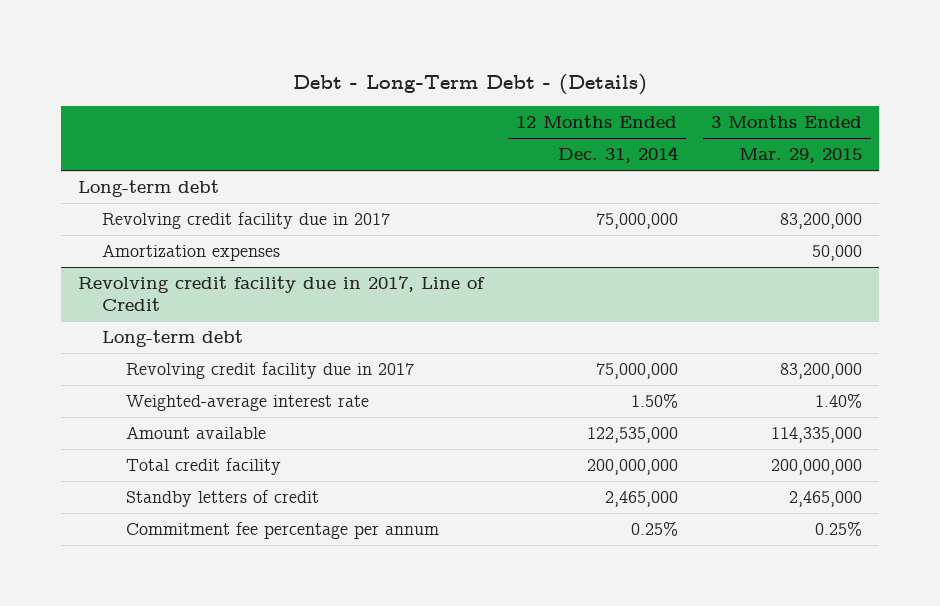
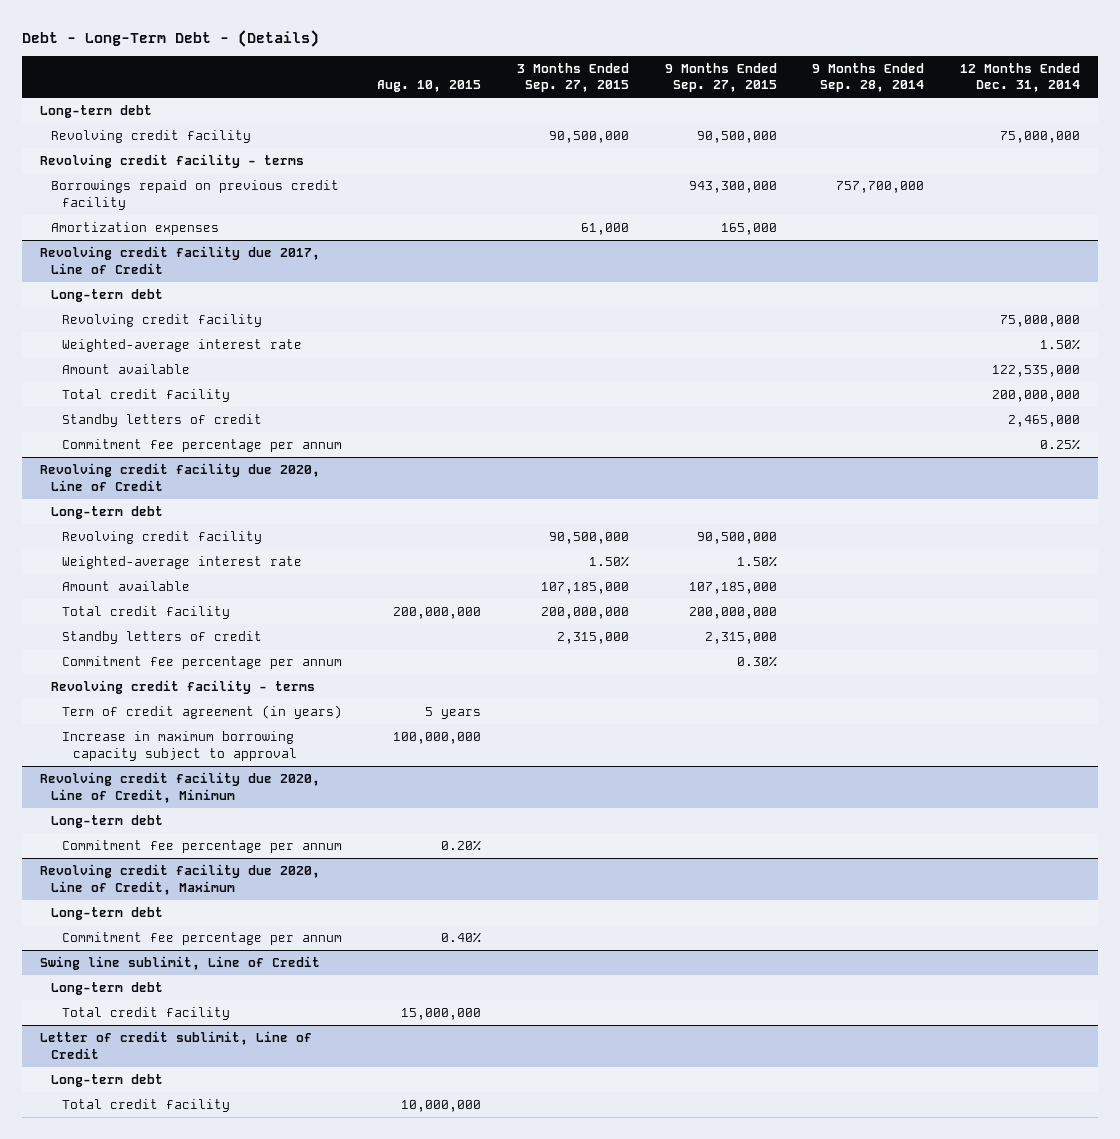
- | 12 Months Ended Dec. 31, 2014 | 3 Months Ended Mar. 29, 2015
+ | Aug. 10, 2015 | 3 Months Ended Sep. 27, 2015 | 9 Months Ended Sep. 27, 2015 | 9 Months Ended Sep. 28, 2014 | 12 Months Ended Dec. 31, 2014
- Revolving credit facility due in 2017 | 75,000,000 | 83,200,000
+ Revolving credit facility | | 90,500,000 | 90,500,000 | | 75,000,000
+ Revolving credit facility - terms
+ Borrowings repaid on previous credit facility | | | 943,300,000 | 757,700,000 |
- Revolving credit facility due in 2017, Line of Credit
+ Revolving credit facility due 2017, Line of Credit
- Revolving credit facility due in 2017 | 75,000,000 | 83,200,000
+ Revolving credit facility | | | | | 75,000,000
+ Revolving credit facility due 2020, Line of Credit
+ Long-term debt
+ Revolving credit facility | | 90,500,000 | 90,500,000 | |
+ Weighted-average interest rate | | 1.50% | 1.50% | |
+ Amount available | | 107,185,000 | 107,185,000 | |
+ Total credit facility | 200,000,000 | 200,000,000 | 200,000,000 | |
+ Standby letters of credit | | 2,315,000 | 2,315,000 | |
+ Commitment fee percentage per annum | | | 0.30% | |
+ Revolving credit facility - terms
+ Term of credit agreement (in years) | 5 years | | | |
+ Increase in maximum borrowing capacity subject to approval | 100,000,000 | | | |
+ Revolving credit facility due 2020, Line of Credit, Minimum
+ Long-term debt
+ Commitment fee percentage per annum | 0.20% | | | |
+ Revolving credit facility due 2020, Line of Credit, Maximum
+ Long-term debt
+ Commitment fee percentage per annum | 0.40% | | | |
+ Swing line sublimit, Line of Credit
+ Long-term debt
+ Total credit facility | 15,000,000 | | | |
+ Letter of credit sublimit, Line of Credit
+ Long-term debt
+ Total credit facility | 10,000,000 | | | |

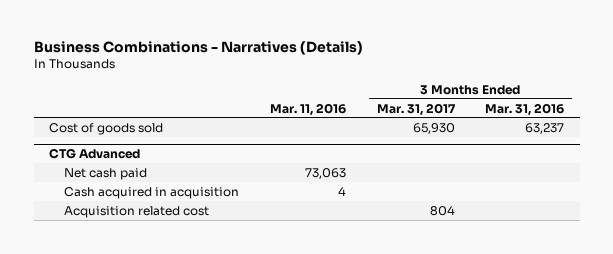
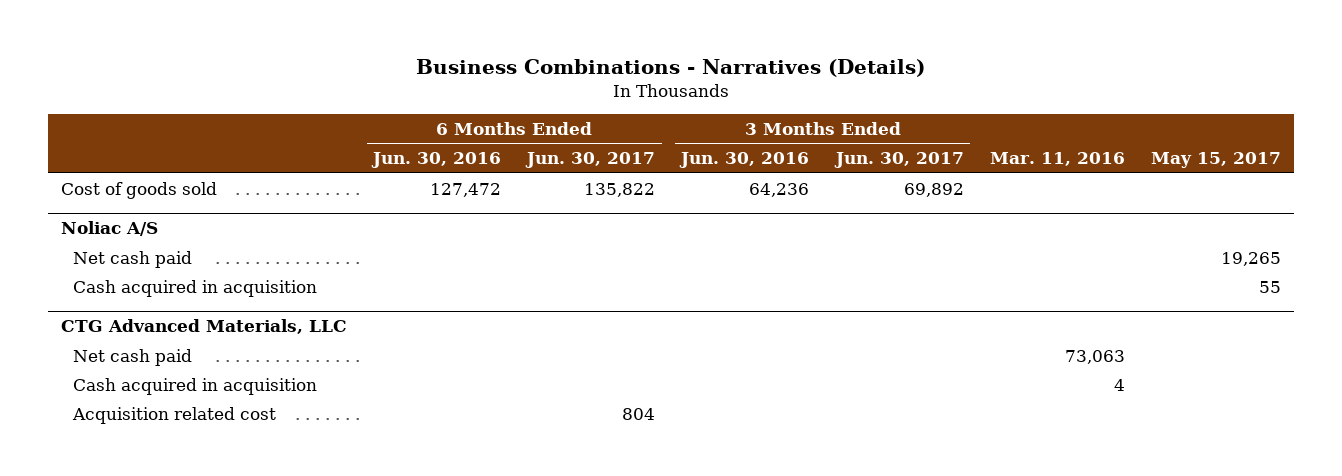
- | Mar. 11, 2016 | 3 Months Ended Mar. 31, 2017 | 3 Months Ended Mar. 31, 2016
+ | 6 Months Ended Jun. 30, 2016 | 6 Months Ended Jun. 30, 2017 | 3 Months Ended Jun. 30, 2016 | 3 Months Ended Jun. 30, 2017 | Mar. 11, 2016 | May 15, 2017
- CTG Advanced
+ Noliac A/S
+ Net cash paid | | | | | | 19,265
+ Cash acquired in acquisition | | | | | | 55
+ CTG Advanced Materials, LLC

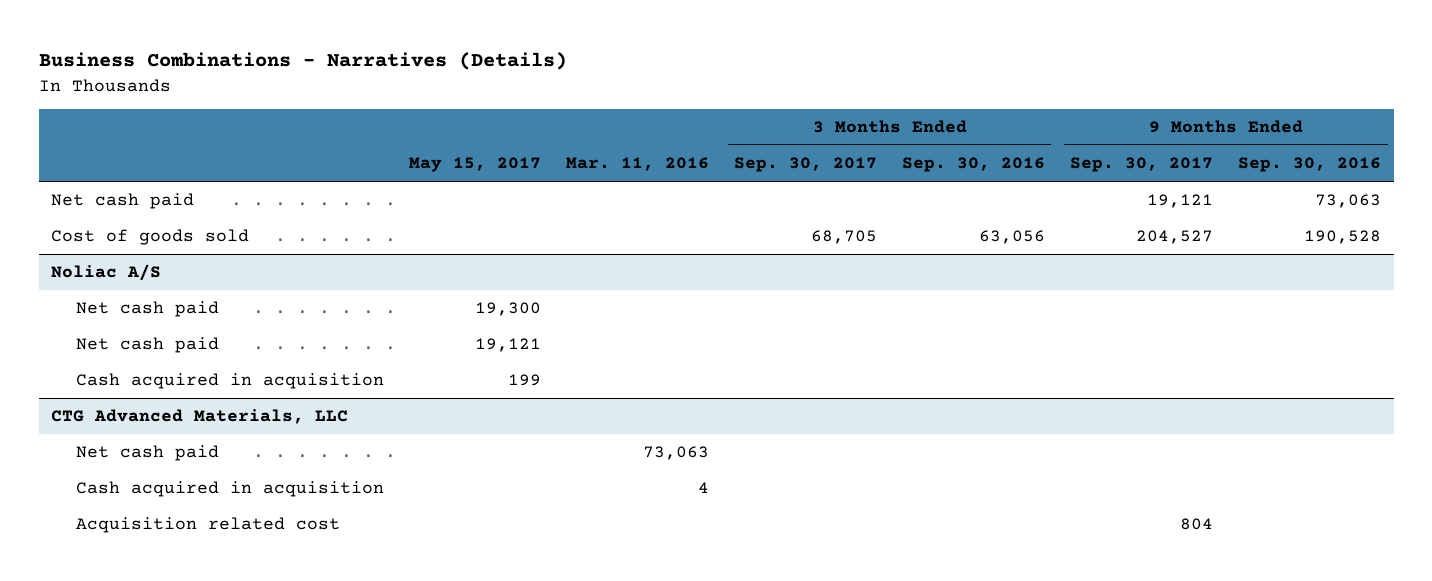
- | 6 Months Ended Jun. 30, 2016 | 6 Months Ended Jun. 30, 2017 | 3 Months Ended Jun. 30, 2016 | 3 Months Ended Jun. 30, 2017 | Mar. 11, 2016 | May 15, 2017
+ | May 15, 2017 | Mar. 11, 2016 | 3 Months Ended Sep. 30, 2017 | 3 Months Ended Sep. 30, 2016 | 9 Months Ended Sep. 30, 2017 | 9 Months Ended Sep. 30, 2016
+ Net cash paid | | | | | 19,121 | 73,063
@ Noliac A/S
- Net cash paid | | | | | | 19,265
- Cash acquired in acquisition | | | | | | 55
+ Net cash paid | 19,300 | | | | |
+ Net cash paid | 19,121 | | | | |
+ Cash acquired in acquisition | 199 | | | | |

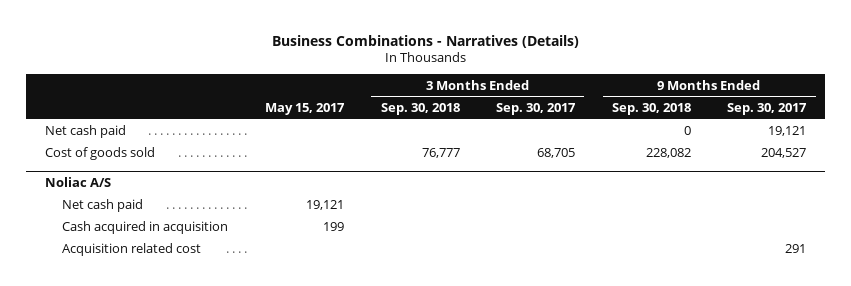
- | May 15, 2017 | Mar. 11, 2016 | 3 Months Ended Sep. 30, 2017 | 3 Months Ended Sep. 30, 2016 | 9 Months Ended Sep. 30, 2017 | 9 Months Ended Sep. 30, 2016
+ | May 15, 2017 | 3 Months Ended Sep. 30, 2018 | 3 Months Ended Sep. 30, 2017 | 9 Months Ended Sep. 30, 2018 | 9 Months Ended Sep. 30, 2017
@ Noliac A/S
- Net cash paid | 19,300 | | | | |
- CTG Advanced Materials, LLC
- Net cash paid | | 73,063 | | | |
- Cash acquired in acquisition | | 4 | | | |
- Acquisition related cost | | | | | 804 |
@ Noliac A/S
+ Acquisition related cost | | | | | 291

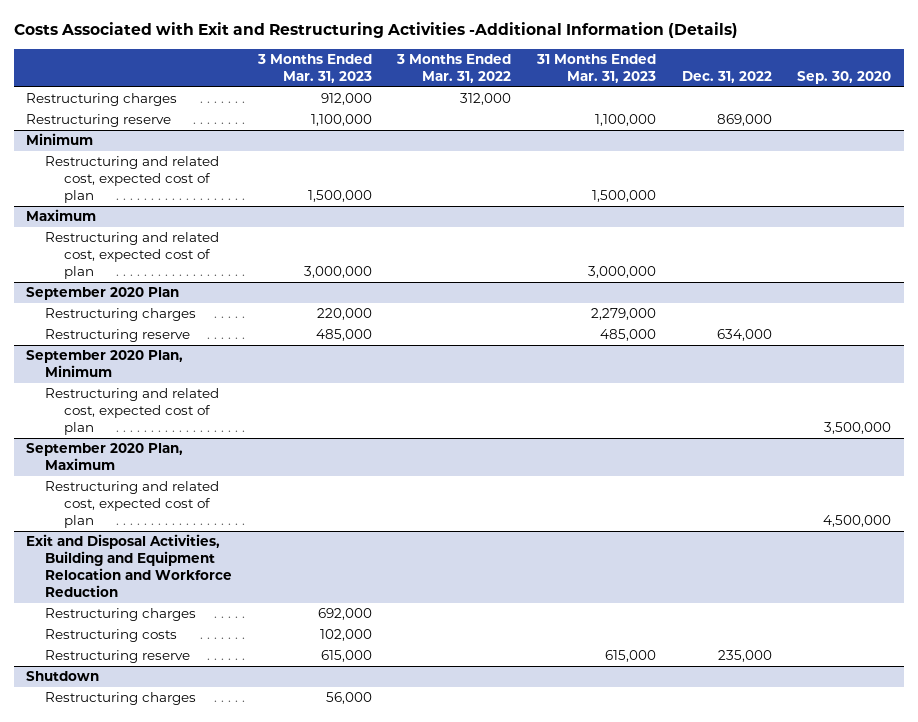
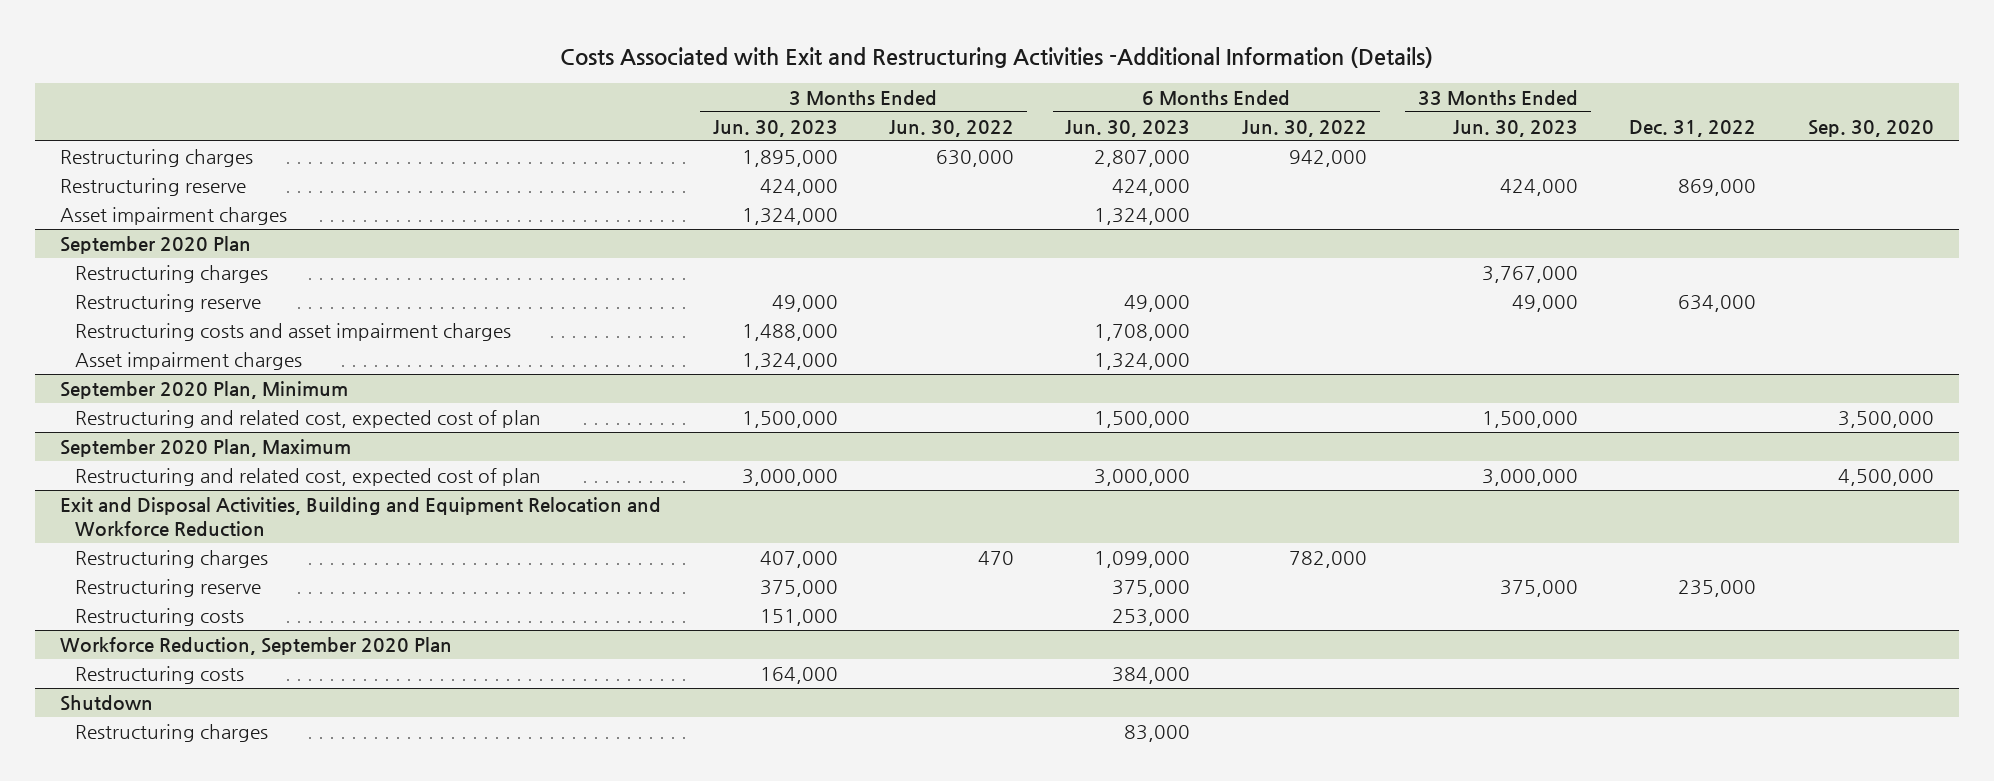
- | 3 Months Ended Mar. 31, 2023 | 3 Months Ended Mar. 31, 2022 | 31 Months Ended Mar. 31, 2023 | Dec. 31, 2022 | Sep. 30, 2020
+ | 3 Months Ended Jun. 30, 2023 | 3 Months Ended Jun. 30, 2022 | 6 Months Ended Jun. 30, 2023 | 6 Months Ended Jun. 30, 2022 | 33 Months Ended Jun. 30, 2023 | Dec. 31, 2022 | Sep. 30, 2020
- Minimum
- Restructuring and related cost, expected cost of plan | 1,500,000 | | 1,500,000 | |
- Maximum
- Restructuring and related cost, expected cost of plan | 3,000,000 | | 3,000,000 | |
+ Asset impairment charges | 1,324,000 | | 1,324,000 | | | |
@ September 2020 Plan
+ Restructuring costs and asset impairment charges | 1,488,000 | | 1,708,000 | | | |
+ Asset impairment charges | 1,324,000 | | 1,324,000 | | | |
@ Exit and Disposal Activities, Building and Equipment Relocation and Workforce Reduction
moved down: Restructuring costs | 151,000 | | 253,000 | | | |
+ Workforce Reduction, September 2020 Plan
+ Restructuring costs | 164,000 | | 384,000 | | | |

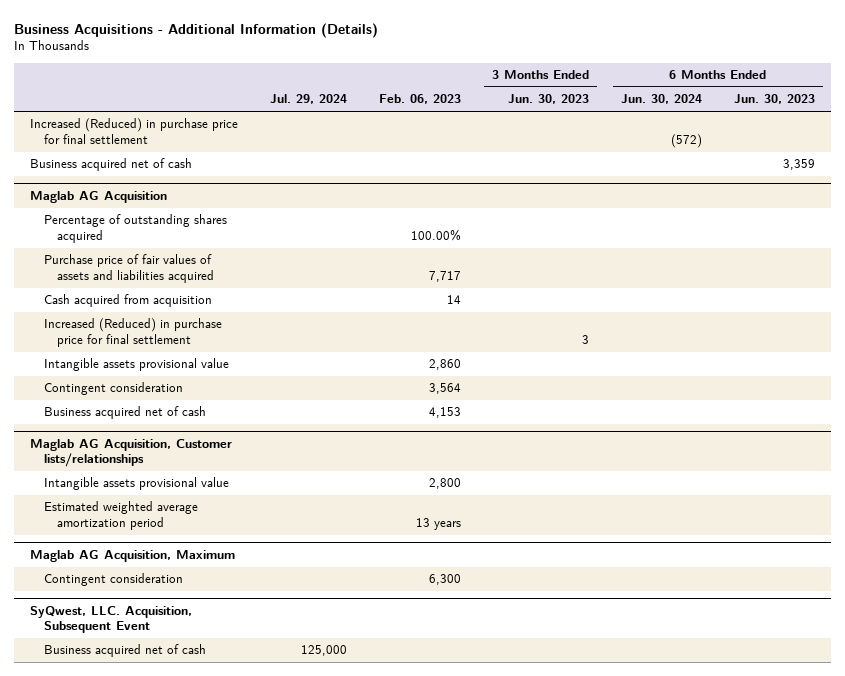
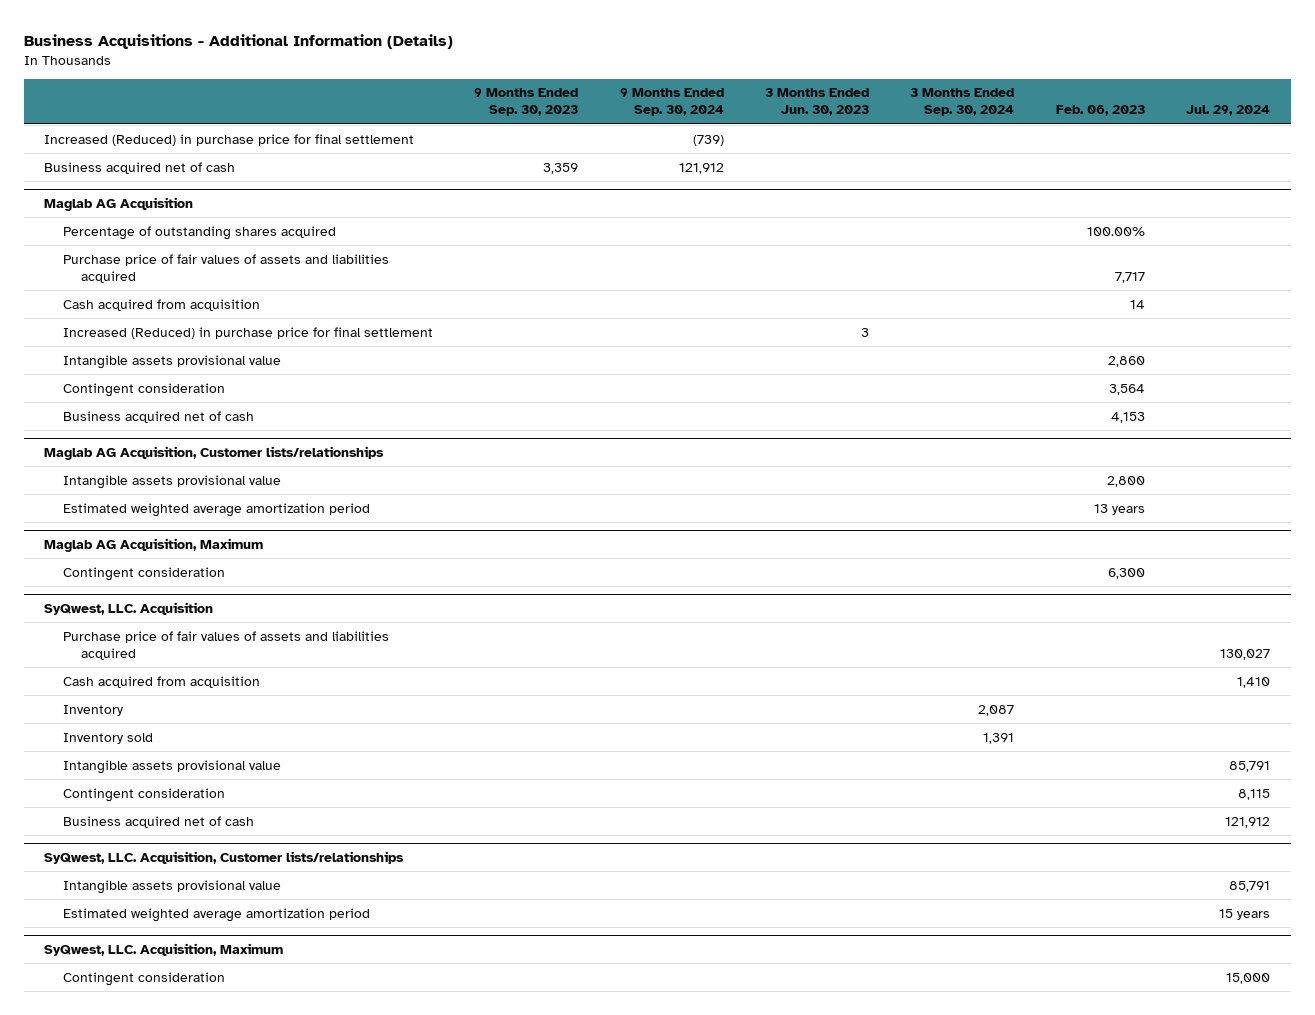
- | Jul. 29, 2024 | Feb. 06, 2023 | 3 Months Ended Jun. 30, 2023 | 6 Months Ended Jun. 30, 2024 | 6 Months Ended Jun. 30, 2023
+ | 9 Months Ended Sep. 30, 2023 | 9 Months Ended Sep. 30, 2024 | 3 Months Ended Jun. 30, 2023 | 3 Months Ended Sep. 30, 2024 | Feb. 06, 2023 | Jul. 29, 2024
- SyQwest, LLC. Acquisition, Subsequent Event
- Business acquired net of cash | 125,000 | | | |
+ SyQwest, LLC. Acquisition
+ Purchase price of fair values of assets and liabilities acquired | | | | | | 130,027
+ Cash acquired from acquisition | | | | | | 1,410
+ Inventory | | | | 2,087 | |
+ Inventory sold | | | | 1,391 | |
+ Intangible assets provisional value | | | | | | 85,791
+ Contingent consideration | | | | | | 8,115
+ Business acquired net of cash | | | | | | 121,912
+ SyQwest, LLC. Acquisition, Customer lists/relationships
+ Intangible assets provisional value | | | | | | 85,791
+ Estimated weighted average amortization period | | | | | | 15 years
+ SyQwest, LLC. Acquisition, Maximum
+ Contingent consideration | | | | | | 15,000

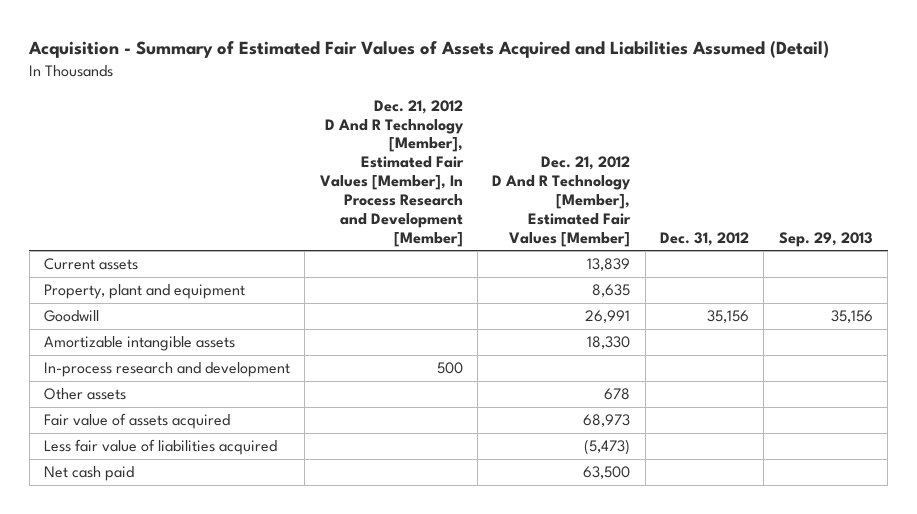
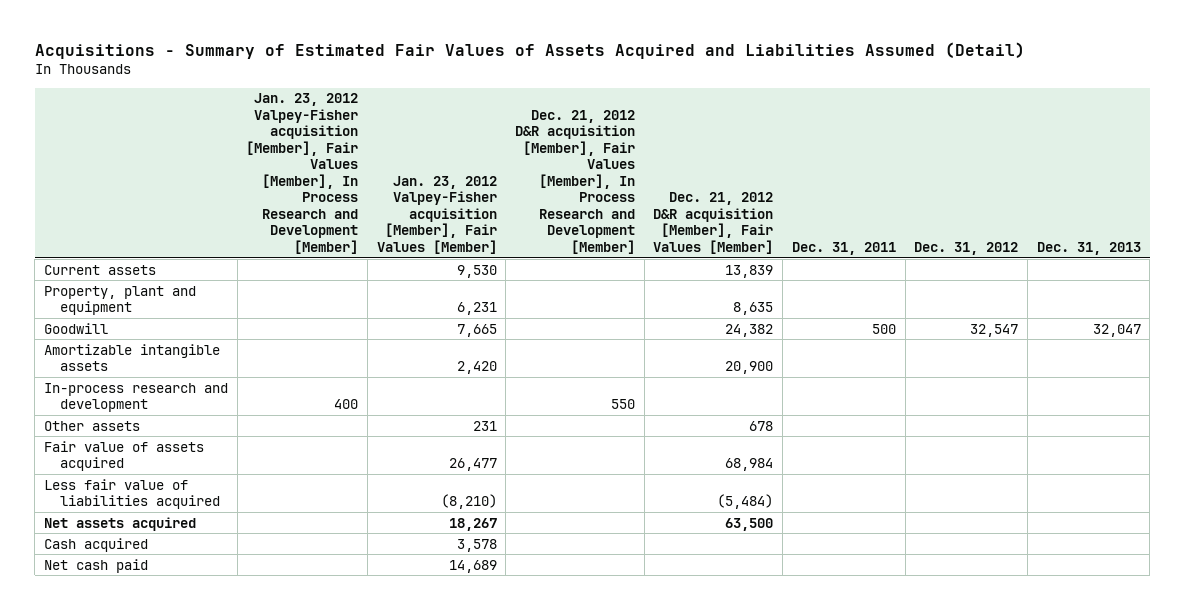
- Acquisition - Summary of Estimated Fair Values of Assets Acquired and Liabilities Assumed (Detail)
+ Acquisitions - Summary of Estimated Fair Values of Assets Acquired and Liabilities Assumed (Detail)
- | Dec. 21, 2012 D And R Technology [Member], Estimated Fair Values [Member], In Process Research and Development [Member] | Dec. 21, 2012 D And R Technology [Member], Estimated Fair Values [Member] | Dec. 31, 2012 | Sep. 29, 2013
+ | Jan. 23, 2012 Valpey-Fisher acquisition [Member], Fair Values [Member], In Process Research and Development [Member] | Jan. 23, 2012 Valpey-Fisher acquisition [Member], Fair Values [Member] | Dec. 21, 2012 D&R acquisition [Member], Fair Values [Member], In Process Research and Development [Member] | Dec. 21, 2012 D&R acquisition [Member], Fair Values [Member] | Dec. 31, 2011 | Dec. 31, 2012 | Dec. 31, 2013
- Goodwill | | 26,991 | 35,156 | 35,156
+ Goodwill | | 7,665 | | 24,382 | 500 | 32,547 | 32,047
+ Net assets acquired | | 18,267 | | 63,500 | | |
+ Cash acquired | | 3,578 | | | | |

